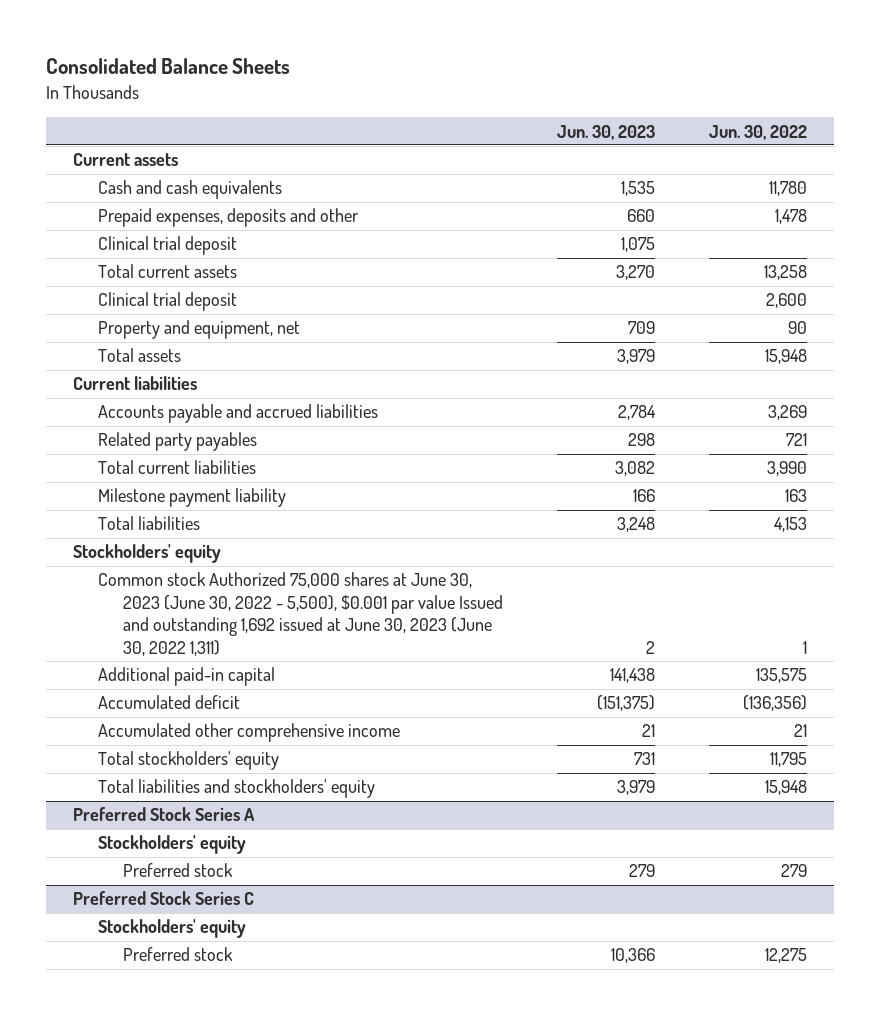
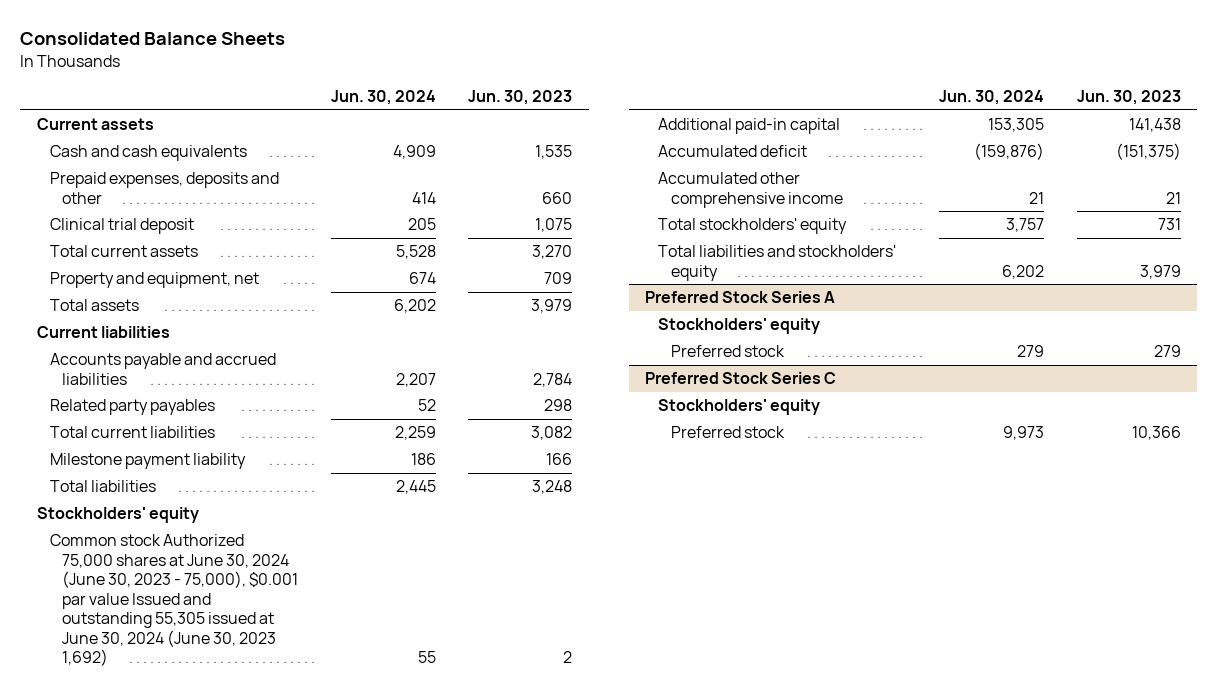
- | Jun. 30, 2023 | Jun. 30, 2022
+ | Jun. 30, 2024 | Jun. 30, 2023
- Clinical trial deposit | | 2,600
- Common stock Authorized 75,000 shares at June 30, 2023 (June 30, 2022 - 5,500), $0.001 par value Issued and outstanding 1,692 issued at June 30, 2023 (June 30, 2022 1,311) | 2 | 1
+ Common stock Authorized 75,000 shares at June 30, 2024 (June 30, 2023 - 75,000), $0.001 par value Issued and outstanding 55,305 issued at June 30, 2024 (June 30, 2023 1,692) | 55 | 2

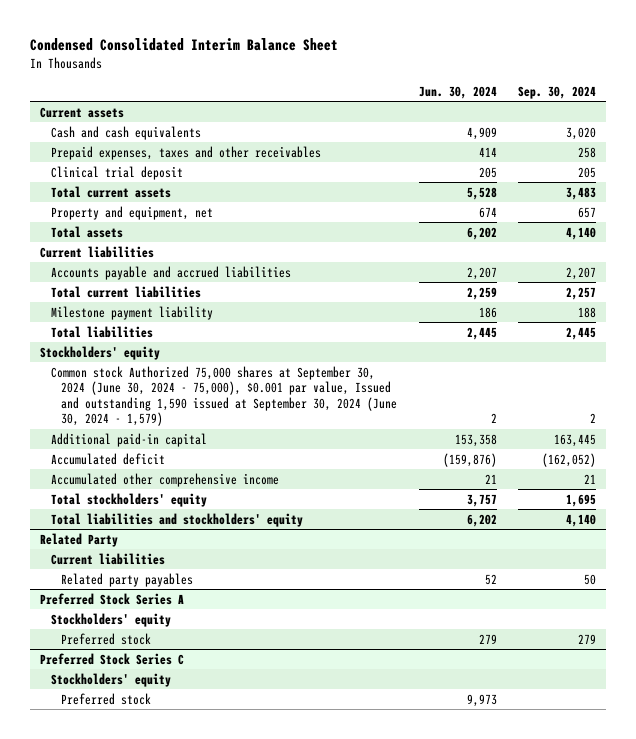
- Consolidated Balance Sheets
+ Condensed Consolidated Interim Balance Sheet
- | Jun. 30, 2024 | Jun. 30, 2023
+ | Jun. 30, 2024 | Sep. 30, 2024
- Prepaid expenses, deposits and other | 414 | 660
+ Prepaid expenses, taxes and other receivables | 414 | 258
- Related party payables | 52 | 298
- Common stock Authorized 75,000 shares at June 30, 2024 (June 30, 2023 - 75,000), $0.001 par value Issued and outstanding 55,305 issued at June 30, 2024 (June 30, 2023 1,692) | 55 | 2
- Additional paid-in capital | 153,305 | 141,438
+ Common stock Authorized 75,000 shares at September 30, 2024 (June 30, 2024 - 75,000), $0.001 par value, Issued and outstanding 1,590 issued at September 30, 2024 (June 30, 2024 - 1,579) | 2 | 2
+ Additional paid-in capital | 153,358 | 163,445
+ Related Party
+ Current liabilities
+ Related party payables | 52 | 50

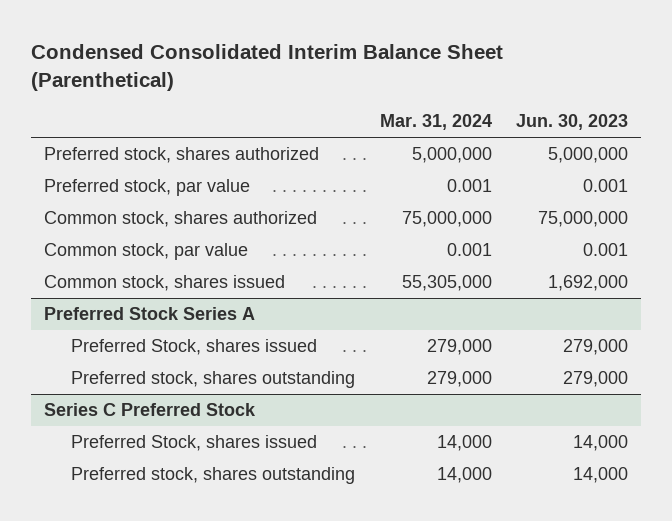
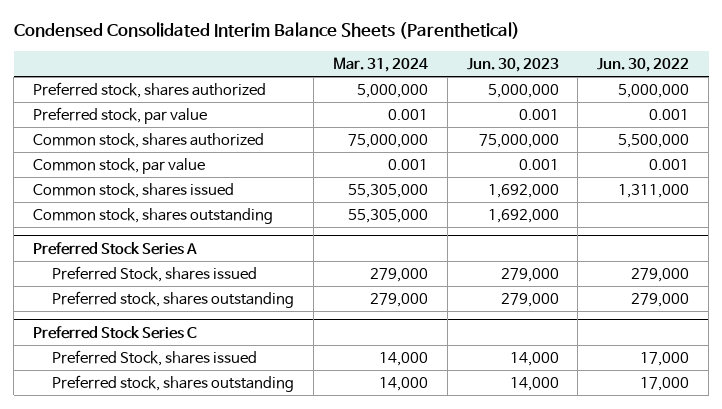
- Condensed Consolidated Interim Balance Sheet (Parenthetical)
+ Condensed Consolidated Interim Balance Sheets (Parenthetical)
- | Mar. 31, 2024 | Jun. 30, 2023
+ | Mar. 31, 2024 | Jun. 30, 2023 | Jun. 30, 2022
+ Common stock, shares outstanding | 55,305,000 | 1,692,000 |
- Series C Preferred Stock
+ Preferred Stock Series C

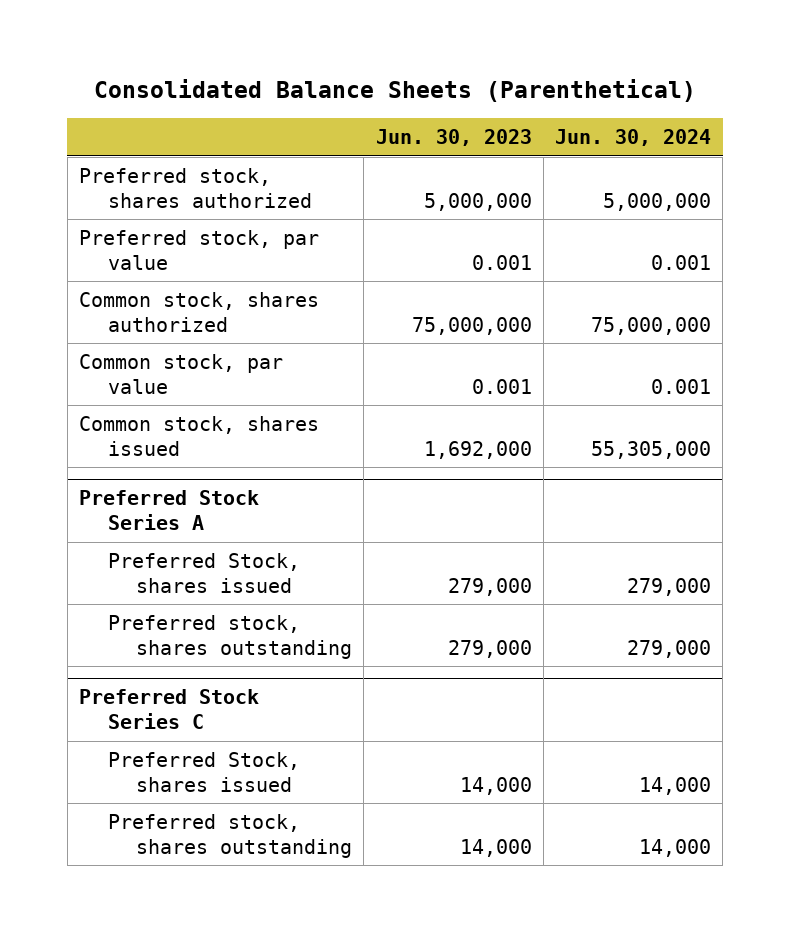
- Condensed Consolidated Interim Balance Sheets (Parenthetical)
+ Consolidated Balance Sheets (Parenthetical)
- | Mar. 31, 2024 | Jun. 30, 2023 | Jun. 30, 2022
+ | Jun. 30, 2023 | Jun. 30, 2024
- Common stock, shares outstanding | 55,305,000 | 1,692,000 |

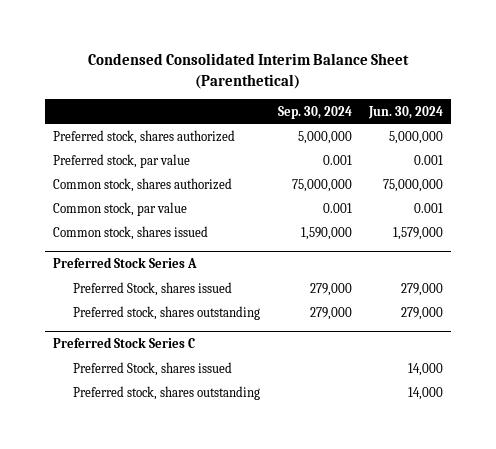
- Consolidated Balance Sheets (Parenthetical)
+ Condensed Consolidated Interim Balance Sheet (Parenthetical)
- | Jun. 30, 2023 | Jun. 30, 2024
+ | Sep. 30, 2024 | Jun. 30, 2024
- Common stock, shares issued | 1,692,000 | 55,305,000
+ Common stock, shares issued | 1,590,000 | 1,579,000

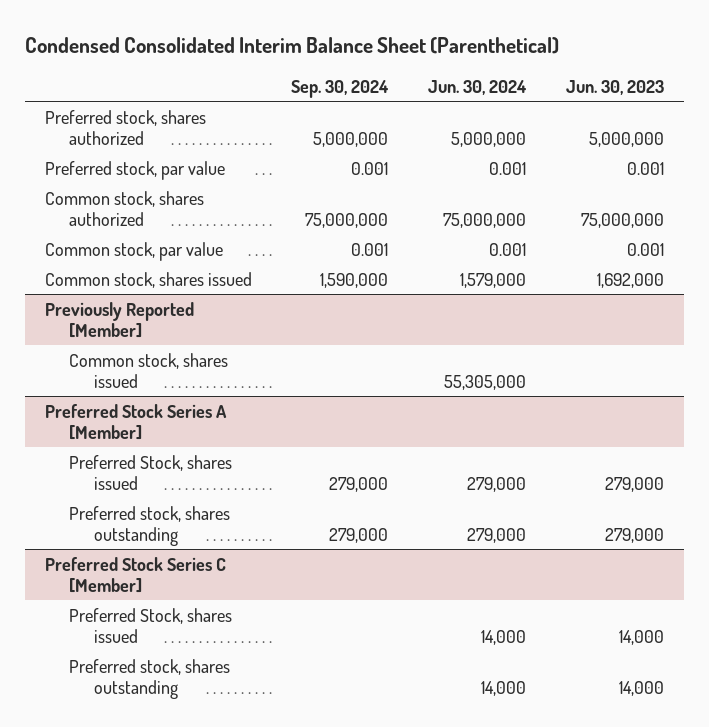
- | Sep. 30, 2024 | Jun. 30, 2024
+ | Sep. 30, 2024 | Jun. 30, 2024 | Jun. 30, 2023
- Preferred Stock Series A
+ Previously Reported [Member]
+ Common stock, shares issued | | 55,305,000 |
+ Preferred Stock Series A [Member]
- Preferred Stock Series C
+ Preferred Stock Series C [Member]

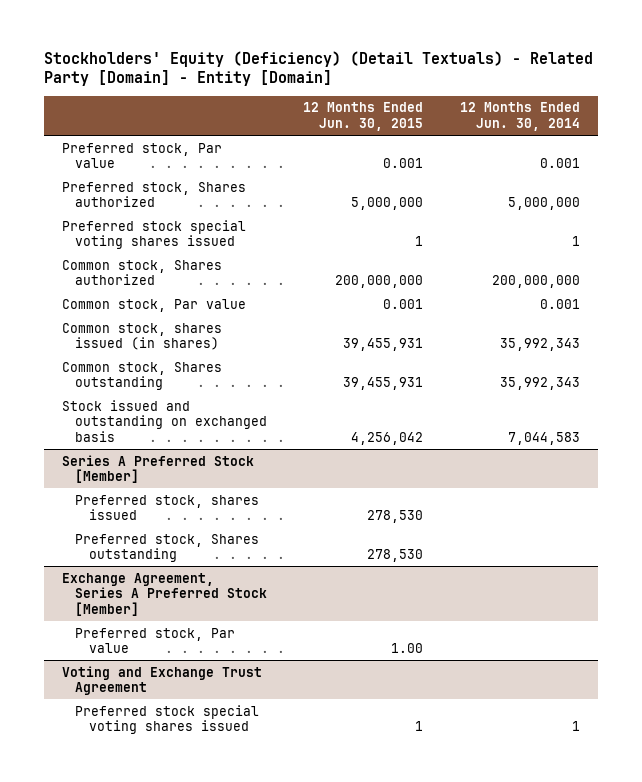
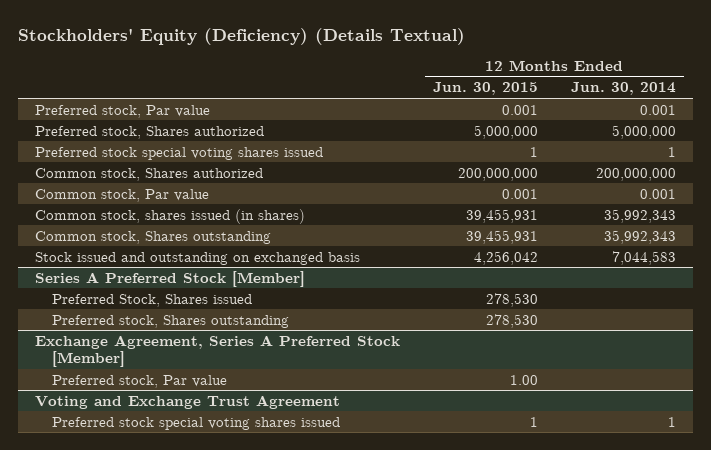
- Stockholders' Equity (Deficiency) (Detail Textuals) - Related Party [Domain] - Entity [Domain]
+ Stockholders' Equity (Deficiency) (Details Textual)
@ Series A Preferred Stock [Member]
- Preferred stock, shares issued | 278,530 |
+ Preferred Stock, Shares issued | 278,530 |

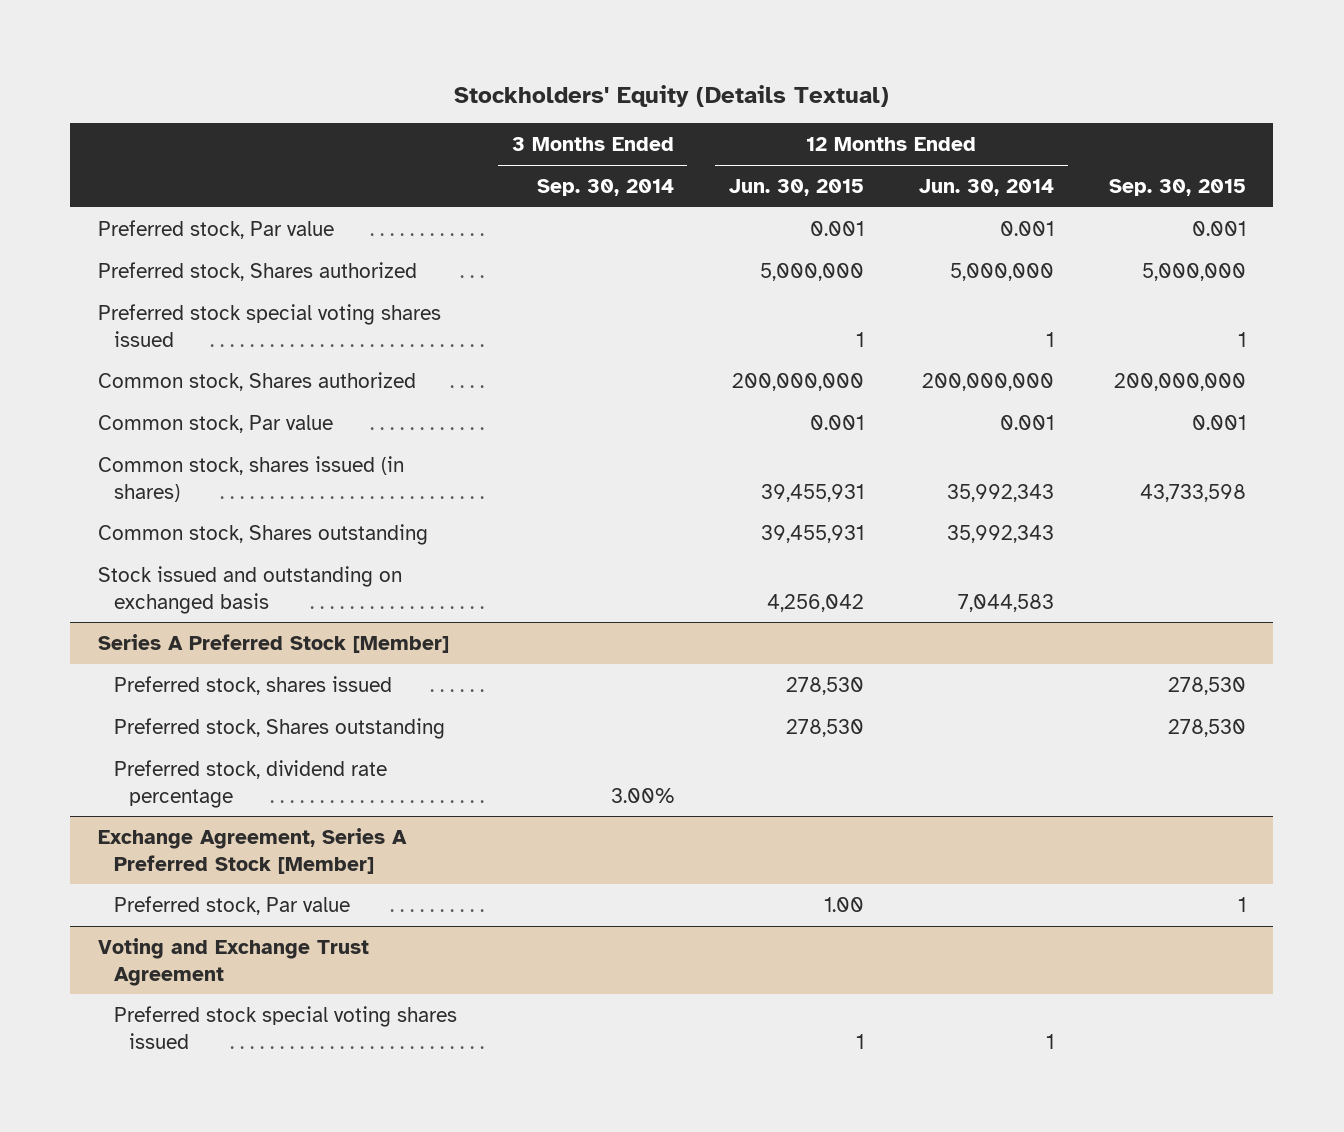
- Stockholders' Equity (Deficiency) (Details Textual)
+ Stockholders' Equity (Details Textual)
- | 12 Months Ended Jun. 30, 2015 | 12 Months Ended Jun. 30, 2014
+ | 3 Months Ended Sep. 30, 2014 | 12 Months Ended Jun. 30, 2015 | 12 Months Ended Jun. 30, 2014 | Sep. 30, 2015
@ Series A Preferred Stock [Member]
- Preferred Stock, Shares issued | 278,530 |
+ Preferred stock, shares issued | | 278,530 | | 278,530
+ Preferred stock, dividend rate percentage | 3.00% | | |

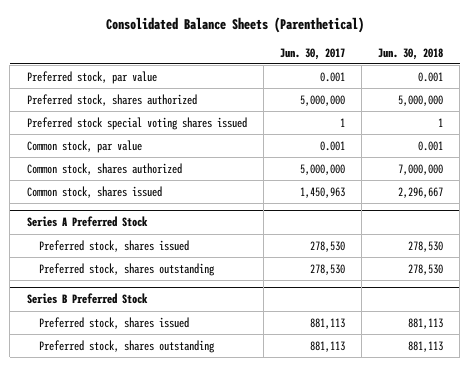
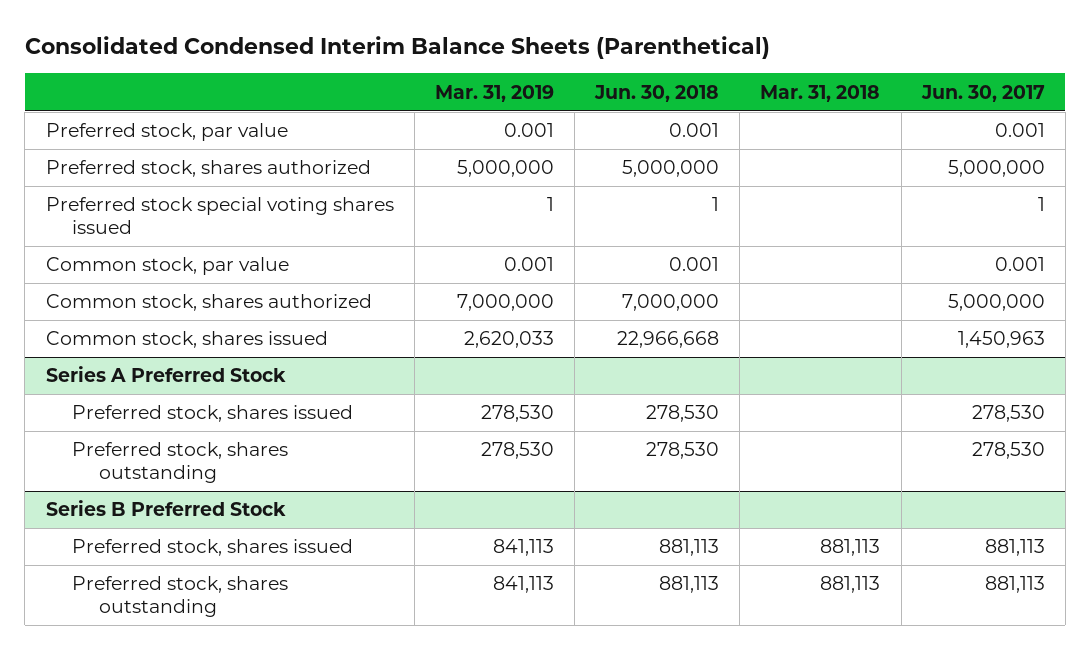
- Consolidated Balance Sheets (Parenthetical)
+ Consolidated Condensed Interim Balance Sheets (Parenthetical)
- | Jun. 30, 2017 | Jun. 30, 2018
+ | Mar. 31, 2019 | Jun. 30, 2018 | Mar. 31, 2018 | Jun. 30, 2017
- Common stock, shares issued | 1,450,963 | 2,296,667
+ Common stock, shares issued | 2,620,033 | 22,966,668 | | 1,450,963

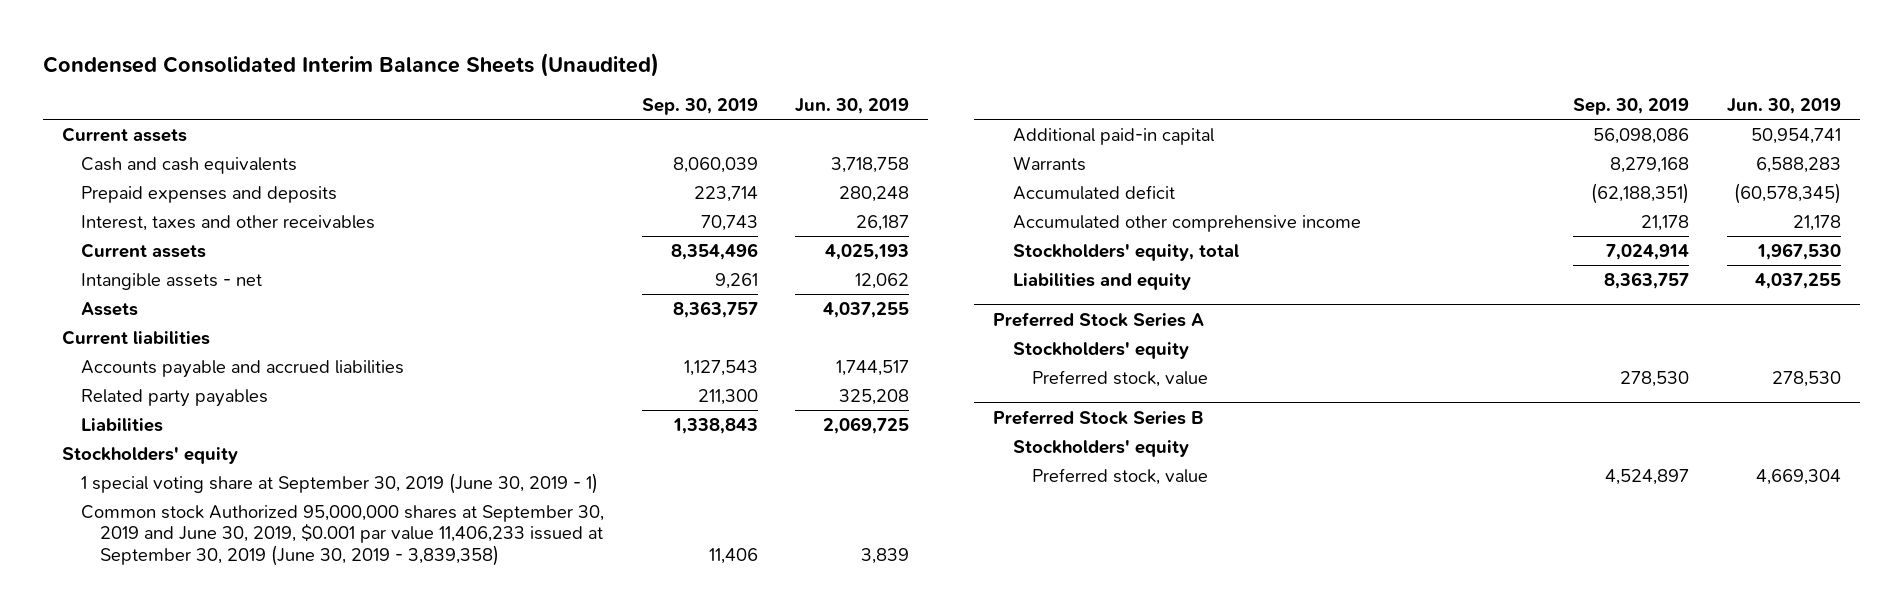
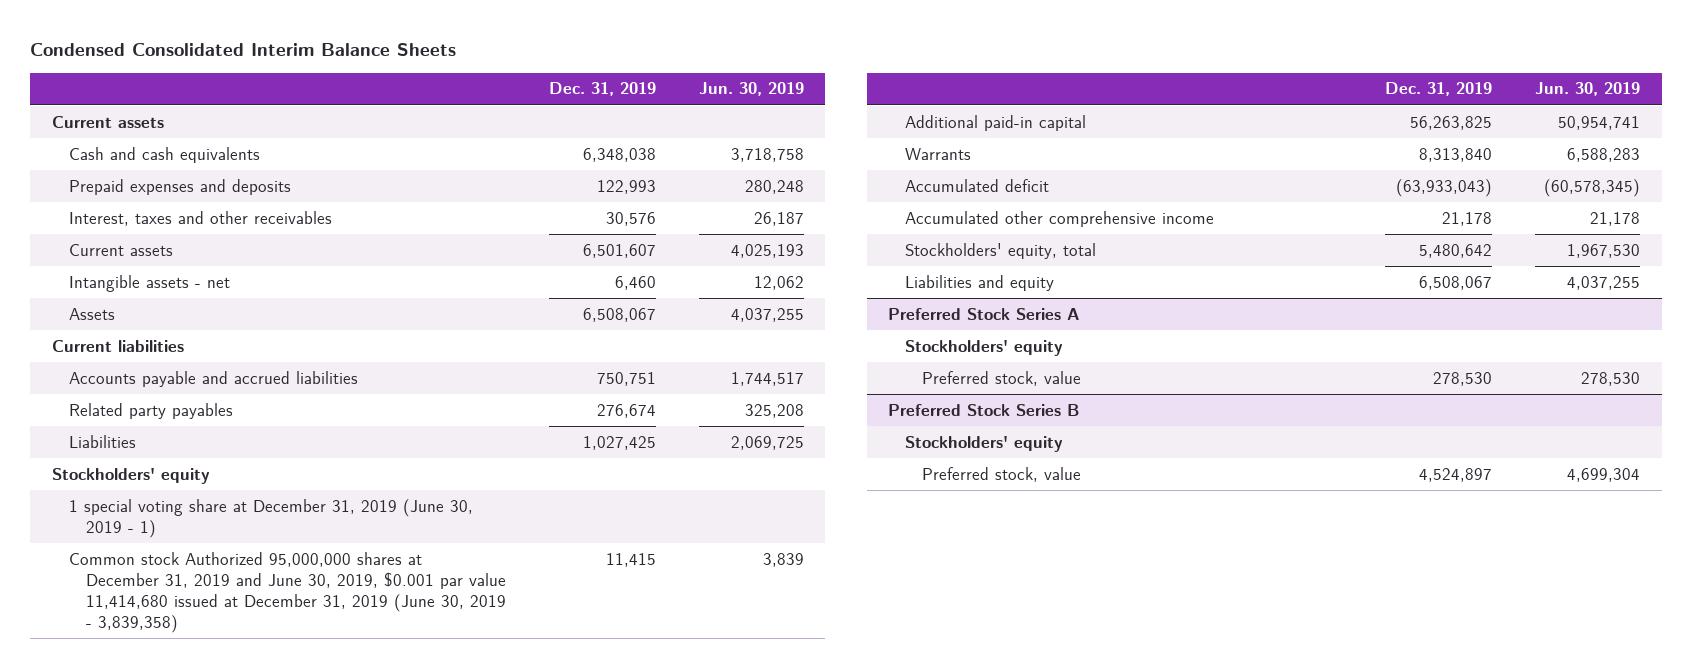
- Condensed Consolidated Interim Balance Sheets (Unaudited)
+ Condensed Consolidated Interim Balance Sheets
- | Sep. 30, 2019 | Jun. 30, 2019
+ | Dec. 31, 2019 | Jun. 30, 2019
- 1 special voting share at September 30, 2019 (June 30, 2019 - 1)
- Common stock Authorized 95,000,000 shares at September 30, 2019 and June 30, 2019, $0.001 par value 11,406,233 issued at September 30, 2019 (June 30, 2019 - 3,839,358) | 11,406 | 3,839
+ 1 special voting share at December 31, 2019 (June 30, 2019 - 1)
+ Common stock Authorized 95,000,000 shares at December 31, 2019 and June 30, 2019, $0.001 par value 11,414,680 issued at December 31, 2019 (June 30, 2019 - 3,839,358) | 11,415 | 3,839
@ Preferred Stock Series B
- Preferred stock, value | 4,524,897 | 4,669,304
+ Preferred stock, value | 4,524,897 | 4,699,304

